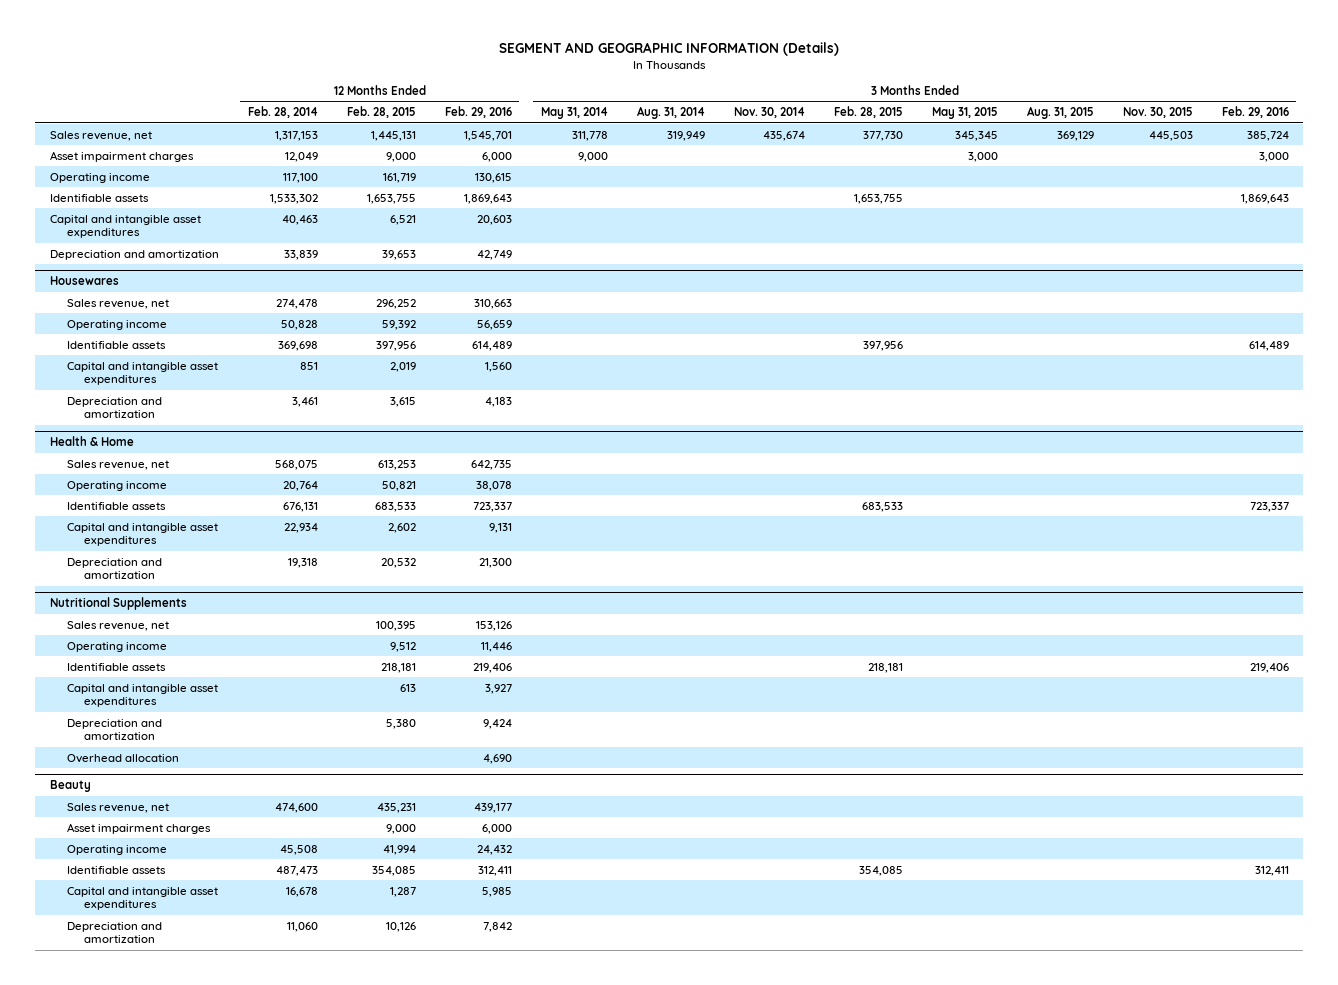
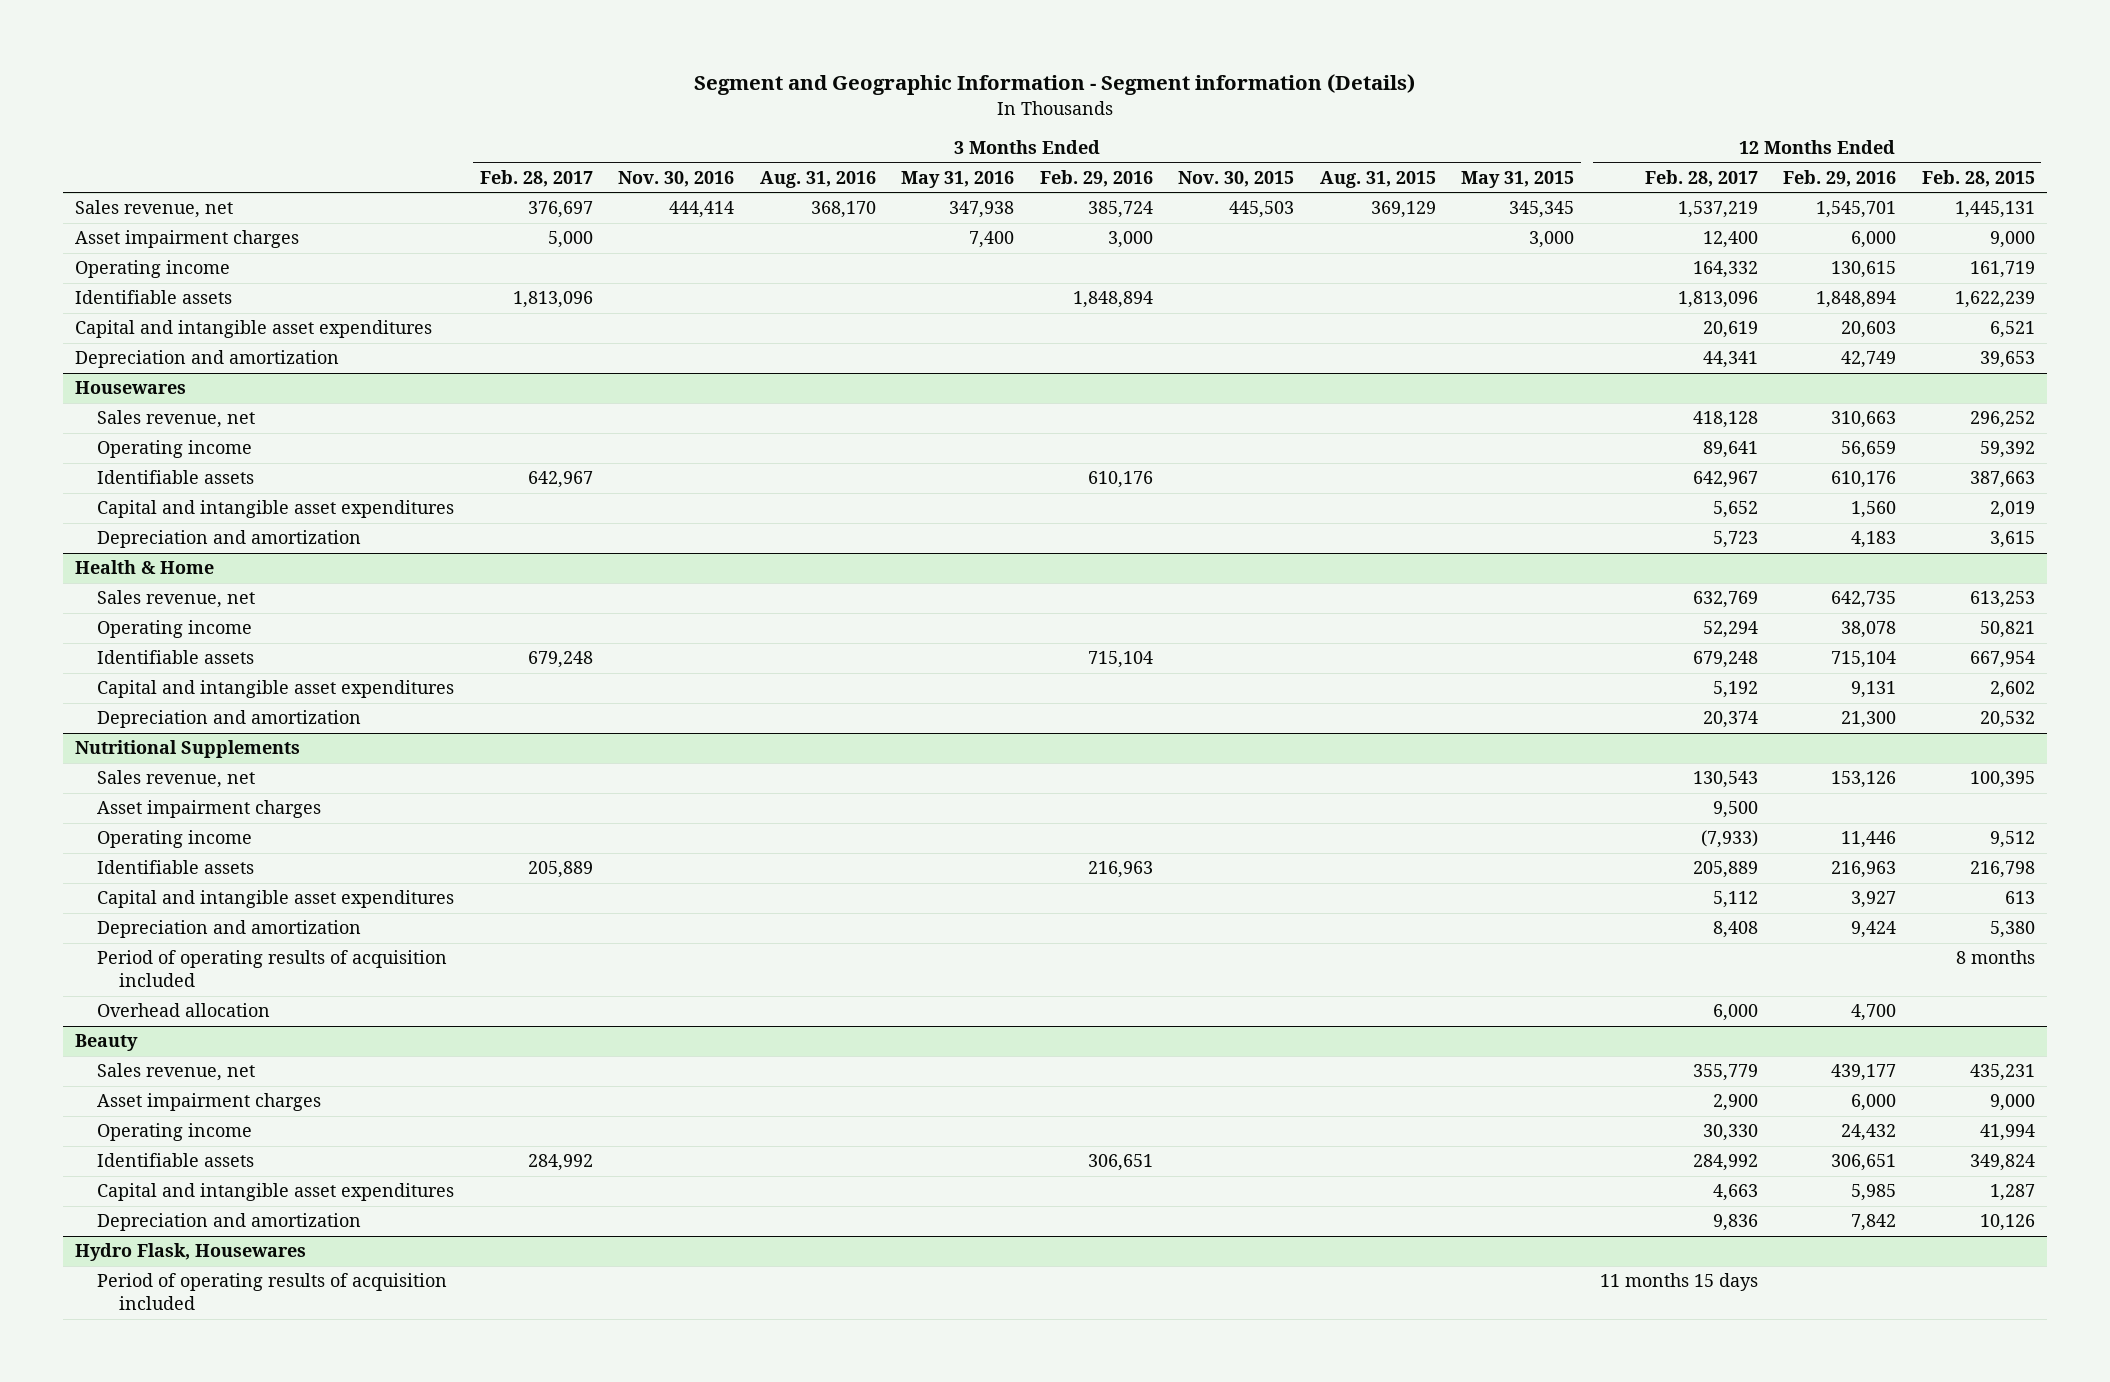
- SEGMENT AND GEOGRAPHIC INFORMATION (Details)
+ Segment and Geographic Information - Segment information (Details)
- | 12 Months Ended Feb. 28, 2014 | 12 Months Ended Feb. 28, 2015 | 12 Months Ended Feb. 29, 2016 | 3 Months Ended May 31, 2014 | 3 Months Ended Aug. 31, 2014 | 3 Months Ended Nov. 30, 2014 | 3 Months Ended Feb. 28, 2015 | 3 Months Ended May 31, 2015 | 3 Months Ended Aug. 31, 2015 | 3 Months Ended Nov. 30, 2015 | 3 Months Ended Feb. 29, 2016
+ | 3 Months Ended Feb. 28, 2017 | 3 Months Ended Nov. 30, 2016 | 3 Months Ended Aug. 31, 2016 | 3 Months Ended May 31, 2016 | 3 Months Ended Feb. 29, 2016 | 3 Months Ended Nov. 30, 2015 | 3 Months Ended Aug. 31, 2015 | 3 Months Ended May 31, 2015 | 12 Months Ended Feb. 28, 2017 | 12 Months Ended Feb. 29, 2016 | 12 Months Ended Feb. 28, 2015
- Identifiable assets | 1,533,302 | 1,653,755 | 1,869,643 | | | | 1,653,755 | | | | 1,869,643
+ Identifiable assets | 1,813,096 | | | | 1,848,894 | | | | 1,813,096 | 1,848,894 | 1,622,239
@ Housewares
- Identifiable assets | 369,698 | 397,956 | 614,489 | | | | 397,956 | | | | 614,489
+ Identifiable assets | 642,967 | | | | 610,176 | | | | 642,967 | 610,176 | 387,663
@ Health & Home
- Identifiable assets | 676,131 | 683,533 | 723,337 | | | | 683,533 | | | | 723,337
+ Identifiable assets | 679,248 | | | | 715,104 | | | | 679,248 | 715,104 | 667,954
@ Nutritional Supplements
+ Asset impairment charges | | | | | | | | | 9,500 | |
- Identifiable assets | | 218,181 | 219,406 | | | | 218,181 | | | | 219,406
+ Identifiable assets | 205,889 | | | | 216,963 | | | | 205,889 | 216,963 | 216,798
- Overhead allocation | | | 4,690 | | | | | | | |
+ Period of operating results of acquisition included | | | | | | | | | | | 8 months
+ Overhead allocation | | | | | | | | | 6,000 | 4,700 |
@ Beauty
- Identifiable assets | 487,473 | 354,085 | 312,411 | | | | 354,085 | | | | 312,411
+ Identifiable assets | 284,992 | | | | 306,651 | | | | 284,992 | 306,651 | 349,824
+ Hydro Flask, Housewares
+ Period of operating results of acquisition included | | | | | | | | | 11 months 15 days | |

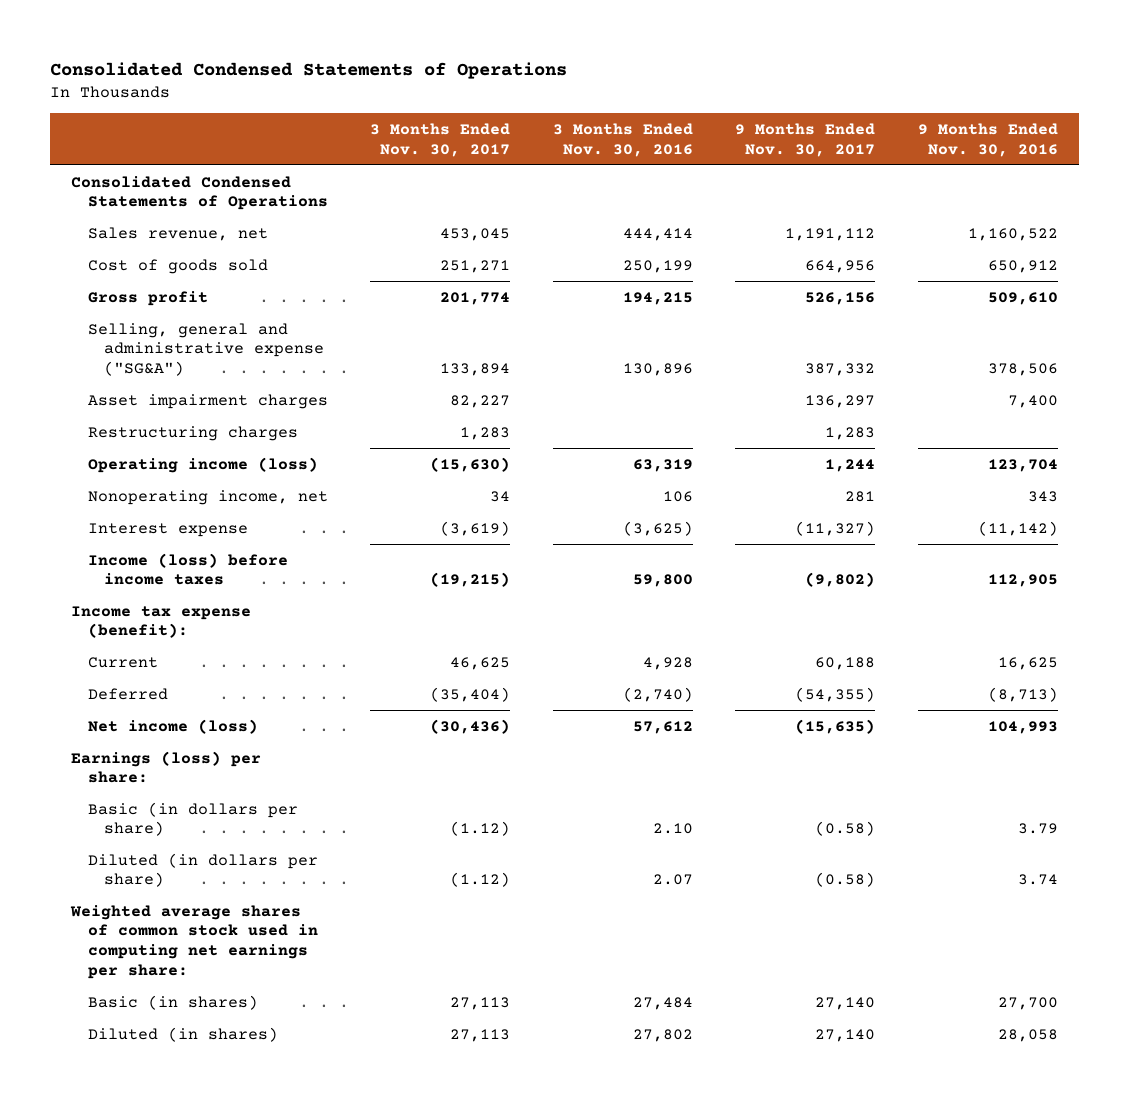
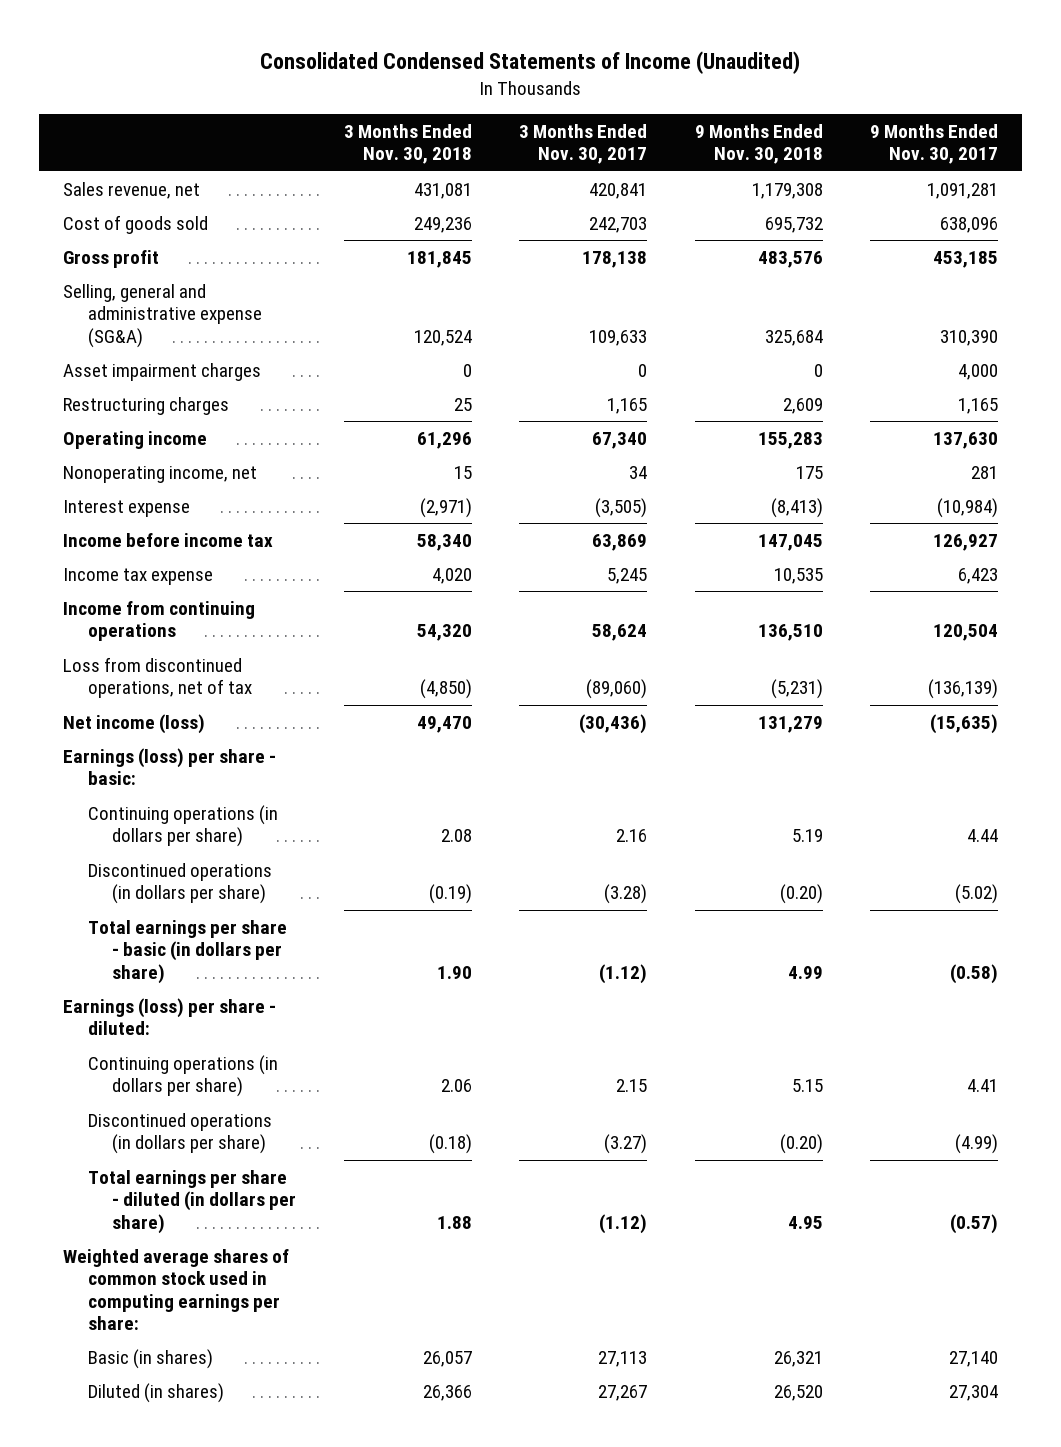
- Consolidated Condensed Statements of Operations
+ Consolidated Condensed Statements of Income (Unaudited)
- | 3 Months Ended Nov. 30, 2017 | 3 Months Ended Nov. 30, 2016 | 9 Months Ended Nov. 30, 2017 | 9 Months Ended Nov. 30, 2016
+ | 3 Months Ended Nov. 30, 2018 | 3 Months Ended Nov. 30, 2017 | 9 Months Ended Nov. 30, 2018 | 9 Months Ended Nov. 30, 2017
- Consolidated Condensed Statements of Operations
- Sales revenue, net | 453,045 | 444,414 | 1,191,112 | 1,160,522
- Cost of goods sold | 251,271 | 250,199 | 664,956 | 650,912
- Gross profit | 201,774 | 194,215 | 526,156 | 509,610
- Selling, general and administrative expense ("SG&A") | 133,894 | 130,896 | 387,332 | 378,506
- Asset impairment charges | 82,227 | | 136,297 | 7,400
- Restructuring charges | 1,283 | | 1,283 |
- Operating income (loss) | (15,630) | 63,319 | 1,244 | 123,704
+ Sales revenue, net | 431,081 | 420,841 | 1,179,308 | 1,091,281
+ Cost of goods sold | 249,236 | 242,703 | 695,732 | 638,096
+ Gross profit | 181,845 | 178,138 | 483,576 | 453,185
+ Selling, general and administrative expense (SG&A) | 120,524 | 109,633 | 325,684 | 310,390
+ Asset impairment charges | 0 | 0 | 0 | 4,000
+ Restructuring charges | 25 | 1,165 | 2,609 | 1,165
+ Operating income | 61,296 | 67,340 | 155,283 | 137,630
- Interest expense | (3,619) | (3,625) | (11,327) | (11,142)
- Income (loss) before income taxes | (19,215) | 59,800 | (9,802) | 112,905
- Income tax expense (benefit):
- Current | 46,625 | 4,928 | 60,188 | 16,625
- Deferred | (35,404) | (2,740) | (54,355) | (8,713)
+ Interest expense | (2,971) | (3,505) | (8,413) | (10,984)
+ Income before income tax | 58,340 | 63,869 | 147,045 | 126,927
+ Income tax expense | 4,020 | 5,245 | 10,535 | 6,423
+ Income from continuing operations | 54,320 | 58,624 | 136,510 | 120,504
+ Loss from discontinued operations, net of tax | (4,850) | (89,060) | (5,231) | (136,139)
- Earnings (loss) per share:
- Basic (in dollars per share) | (1.12) | 2.10 | (0.58) | 3.79
- Diluted (in dollars per share) | (1.12) | 2.07 | (0.58) | 3.74
- Weighted average shares of common stock used in computing net earnings per share:
+ Earnings (loss) per share - basic:
+ Continuing operations (in dollars per share) | 2.08 | 2.16 | 5.19 | 4.44
+ Discontinued operations (in dollars per share) | (0.19) | (3.28) | (0.20) | (5.02)
+ Total earnings per share - basic (in dollars per share) | 1.90 | (1.12) | 4.99 | (0.58)
+ Earnings (loss) per share - diluted:
+ Continuing operations (in dollars per share) | 2.06 | 2.15 | 5.15 | 4.41
+ Discontinued operations (in dollars per share) | (0.18) | (3.27) | (0.20) | (4.99)
+ Total earnings per share - diluted (in dollars per share) | 1.88 | (1.12) | 4.95 | (0.57)
+ Weighted average shares of common stock used in computing earnings per share:
- Diluted (in shares) | 27,113 | 27,802 | 27,140 | 28,058
+ Diluted (in shares) | 26,366 | 27,267 | 26,520 | 27,304

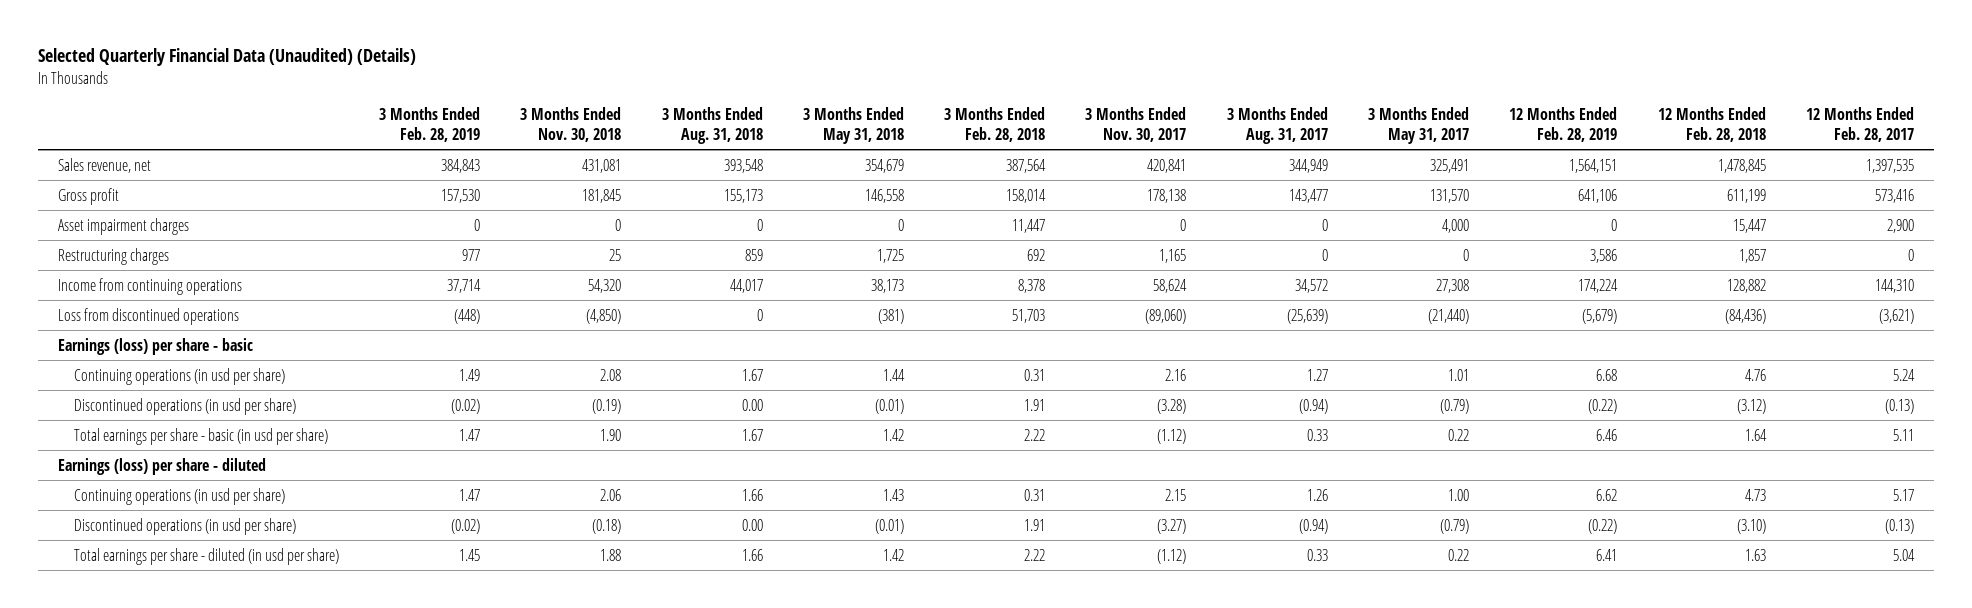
- Consolidated Condensed Statements of Income (Unaudited)
+ Selected Quarterly Financial Data (Unaudited) (Details)
- | 3 Months Ended Nov. 30, 2018 | 3 Months Ended Nov. 30, 2017 | 9 Months Ended Nov. 30, 2018 | 9 Months Ended Nov. 30, 2017
+ | 3 Months Ended Feb. 28, 2019 | 3 Months Ended Nov. 30, 2018 | 3 Months Ended Aug. 31, 2018 | 3 Months Ended May 31, 2018 | 3 Months Ended Feb. 28, 2018 | 3 Months Ended Nov. 30, 2017 | 3 Months Ended Aug. 31, 2017 | 3 Months Ended May 31, 2017 | 12 Months Ended Feb. 28, 2019 | 12 Months Ended Feb. 28, 2018 | 12 Months Ended Feb. 28, 2017
- Cost of goods sold | 249,236 | 242,703 | 695,732 | 638,096
- Selling, general and administrative expense (SG&A) | 120,524 | 109,633 | 325,684 | 310,390
- Operating income | 61,296 | 67,340 | 155,283 | 137,630
- Nonoperating income, net | 15 | 34 | 175 | 281
- Interest expense | (2,971) | (3,505) | (8,413) | (10,984)
- Income before income tax | 58,340 | 63,869 | 147,045 | 126,927
- Income tax expense | 4,020 | 5,245 | 10,535 | 6,423
- Loss from discontinued operations, net of tax | (4,850) | (89,060) | (5,231) | (136,139)
- Net income (loss) | 49,470 | (30,436) | 131,279 | (15,635)
- Earnings (loss) per share - basic:
- Continuing operations (in dollars per share) | 2.08 | 2.16 | 5.19 | 4.44
- Discontinued operations (in dollars per share) | (0.19) | (3.28) | (0.20) | (5.02)
- Total earnings per share - basic (in dollars per share) | 1.90 | (1.12) | 4.99 | (0.58)
- Earnings (loss) per share - diluted:
- Continuing operations (in dollars per share) | 2.06 | 2.15 | 5.15 | 4.41
- Discontinued operations (in dollars per share) | (0.18) | (3.27) | (0.20) | (4.99)
- Total earnings per share - diluted (in dollars per share) | 1.88 | (1.12) | 4.95 | (0.57)
- Weighted average shares of common stock used in computing earnings per share:
- Basic (in shares) | 26,057 | 27,113 | 26,321 | 27,140
- Diluted (in shares) | 26,366 | 27,267 | 26,520 | 27,304
+ Loss from discontinued operations | (448) | (4,850) | 0 | (381) | 51,703 | (89,060) | (25,639) | (21,440) | (5,679) | (84,436) | (3,621)
+ Earnings (loss) per share - basic
+ Continuing operations (in usd per share) | 1.49 | 2.08 | 1.67 | 1.44 | 0.31 | 2.16 | 1.27 | 1.01 | 6.68 | 4.76 | 5.24
+ Discontinued operations (in usd per share) | (0.02) | (0.19) | 0.00 | (0.01) | 1.91 | (3.28) | (0.94) | (0.79) | (0.22) | (3.12) | (0.13)
+ Total earnings per share - basic (in usd per share) | 1.47 | 1.90 | 1.67 | 1.42 | 2.22 | (1.12) | 0.33 | 0.22 | 6.46 | 1.64 | 5.11
+ Earnings (loss) per share - diluted
+ Continuing operations (in usd per share) | 1.47 | 2.06 | 1.66 | 1.43 | 0.31 | 2.15 | 1.26 | 1.00 | 6.62 | 4.73 | 5.17
+ Discontinued operations (in usd per share) | (0.02) | (0.18) | 0.00 | (0.01) | 1.91 | (3.27) | (0.94) | (0.79) | (0.22) | (3.10) | (0.13)
+ Total earnings per share - diluted (in usd per share) | 1.45 | 1.88 | 1.66 | 1.42 | 2.22 | (1.12) | 0.33 | 0.22 | 6.41 | 1.63 | 5.04

